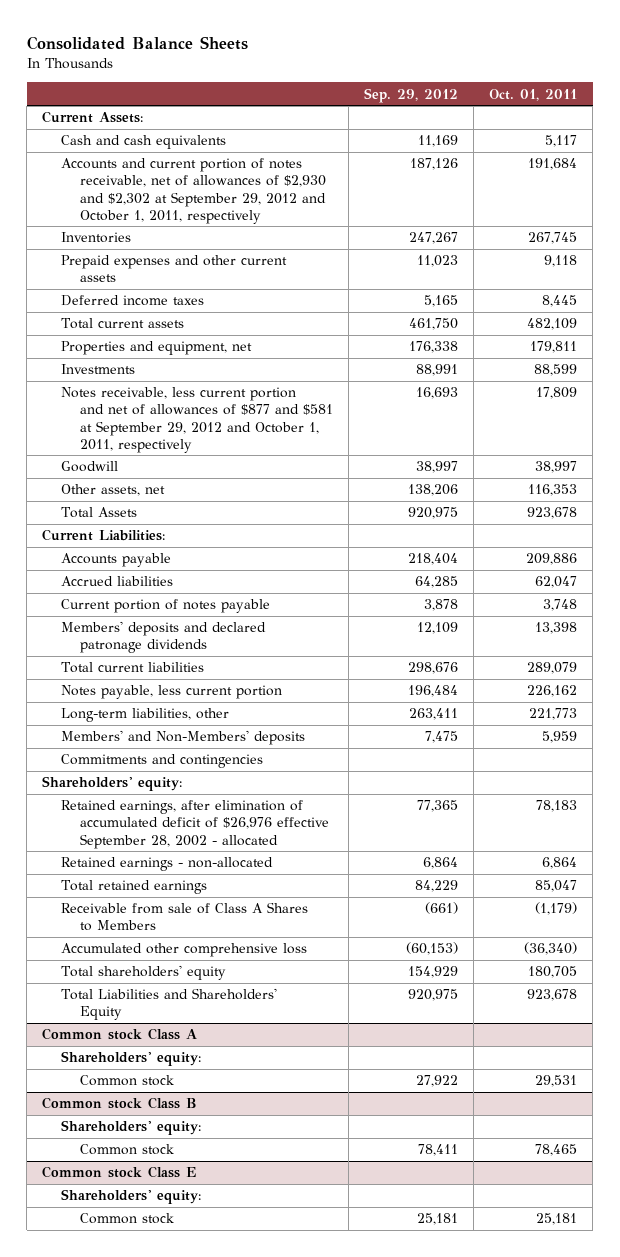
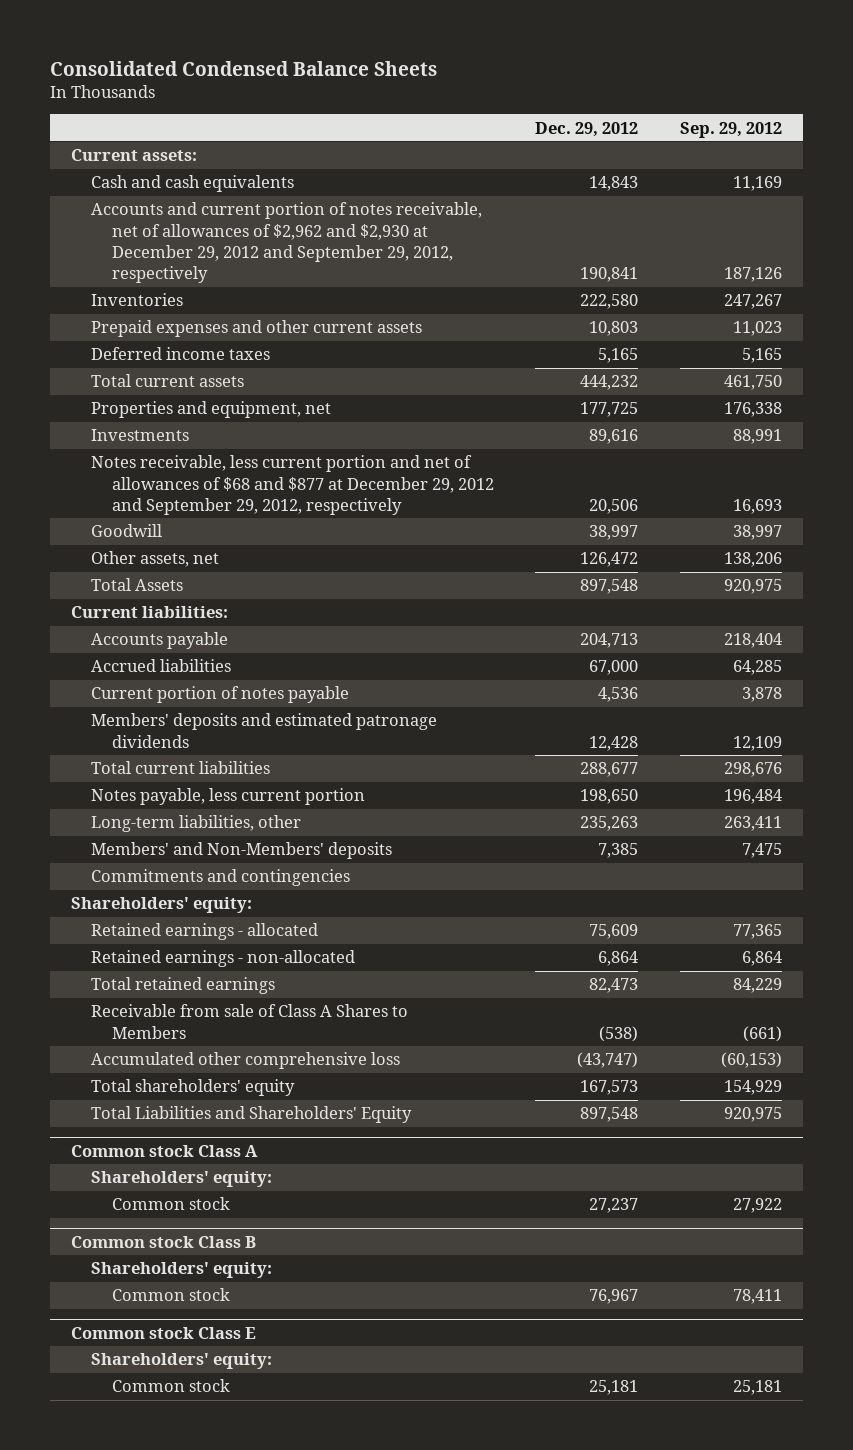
- Consolidated Balance Sheets
+ Consolidated Condensed Balance Sheets
- | Sep. 29, 2012 | Oct. 01, 2011
+ | Dec. 29, 2012 | Sep. 29, 2012
- Current Assets:
+ Current assets:
- Accounts and current portion of notes receivable, net of allowances of $2,930 and $2,302 at September 29, 2012 and October 1, 2011, respectively | 187,126 | 191,684
+ Accounts and current portion of notes receivable, net of allowances of $2,962 and $2,930 at December 29, 2012 and September 29, 2012, respectively | 190,841 | 187,126
- Notes receivable, less current portion and net of allowances of $877 and $581 at September 29, 2012 and October 1, 2011, respectively | 16,693 | 17,809
+ Notes receivable, less current portion and net of allowances of $68 and $877 at December 29, 2012 and September 29, 2012, respectively | 20,506 | 16,693
- Current Liabilities:
+ Current liabilities:
- Members' deposits and declared patronage dividends | 12,109 | 13,398
+ Members' deposits and estimated patronage dividends | 12,428 | 12,109
- Retained earnings, after elimination of accumulated deficit of $26,976 effective September 28, 2002 - allocated | 77,365 | 78,183
+ Retained earnings - allocated | 75,609 | 77,365

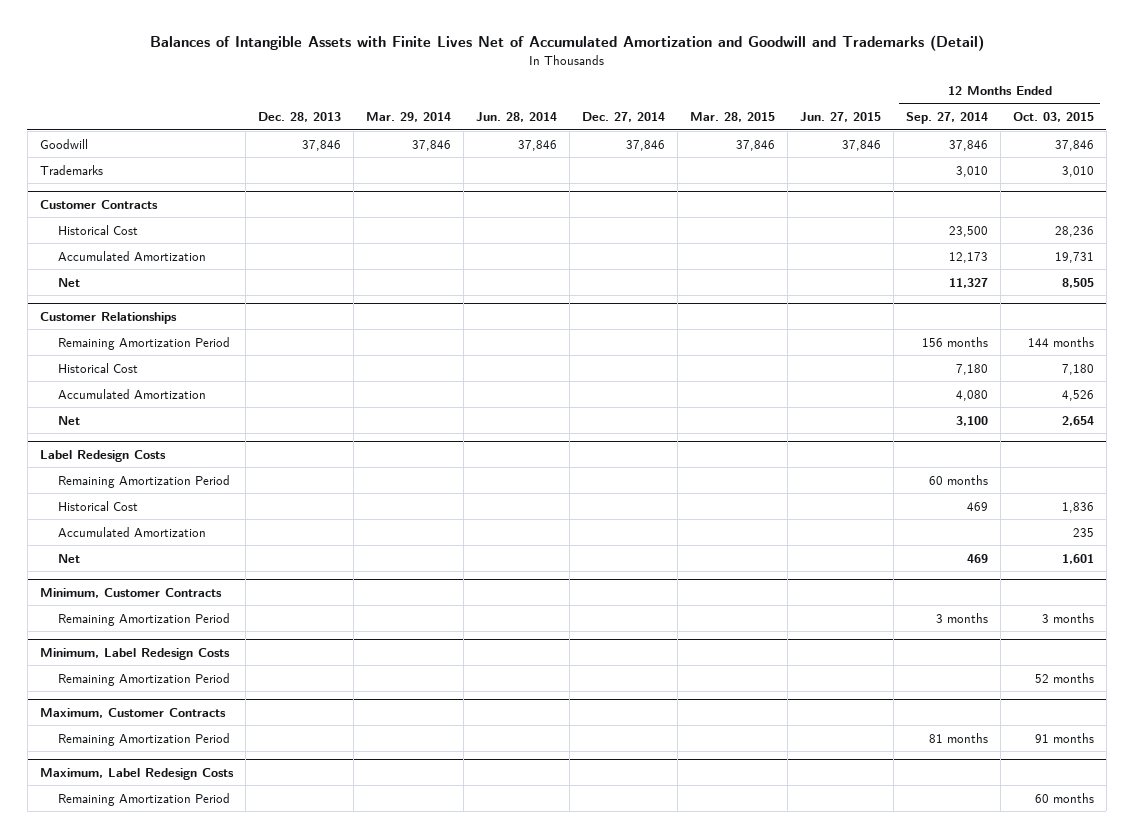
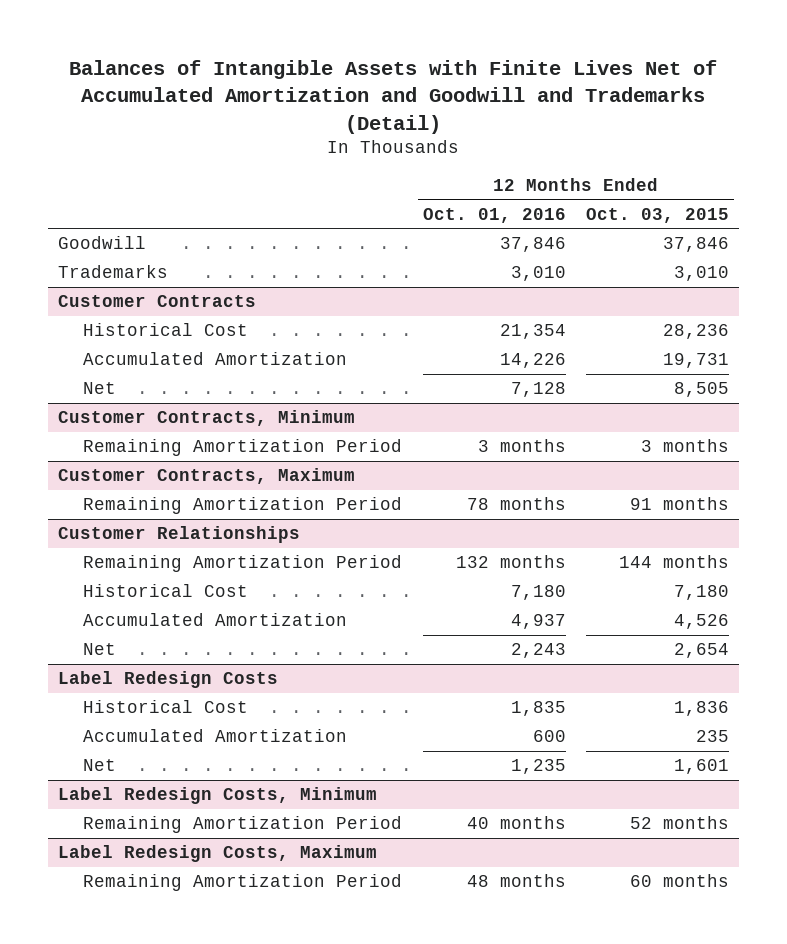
- | Dec. 28, 2013 | Mar. 29, 2014 | Jun. 28, 2014 | Dec. 27, 2014 | Mar. 28, 2015 | Jun. 27, 2015 | 12 Months Ended Sep. 27, 2014 | 12 Months Ended Oct. 03, 2015
+ | 12 Months Ended Oct. 01, 2016 | 12 Months Ended Oct. 03, 2015
+ Customer Contracts, Minimum
+ Remaining Amortization Period | 3 months | 3 months
+ Customer Contracts, Maximum
+ Remaining Amortization Period | 78 months | 91 months
@ Label Redesign Costs
- Remaining Amortization Period | | | | | | | 60 months |
- Minimum, Customer Contracts
- Remaining Amortization Period | | | | | | | 3 months | 3 months
- Minimum, Label Redesign Costs
+ Label Redesign Costs, Minimum
- Maximum, Customer Contracts
- Remaining Amortization Period | | | | | | | 81 months | 91 months
- Maximum, Label Redesign Costs
+ Label Redesign Costs, Maximum

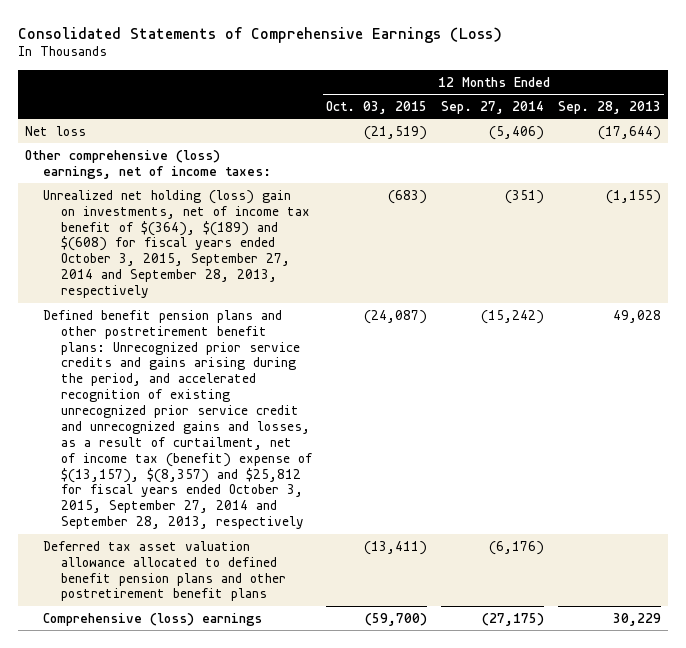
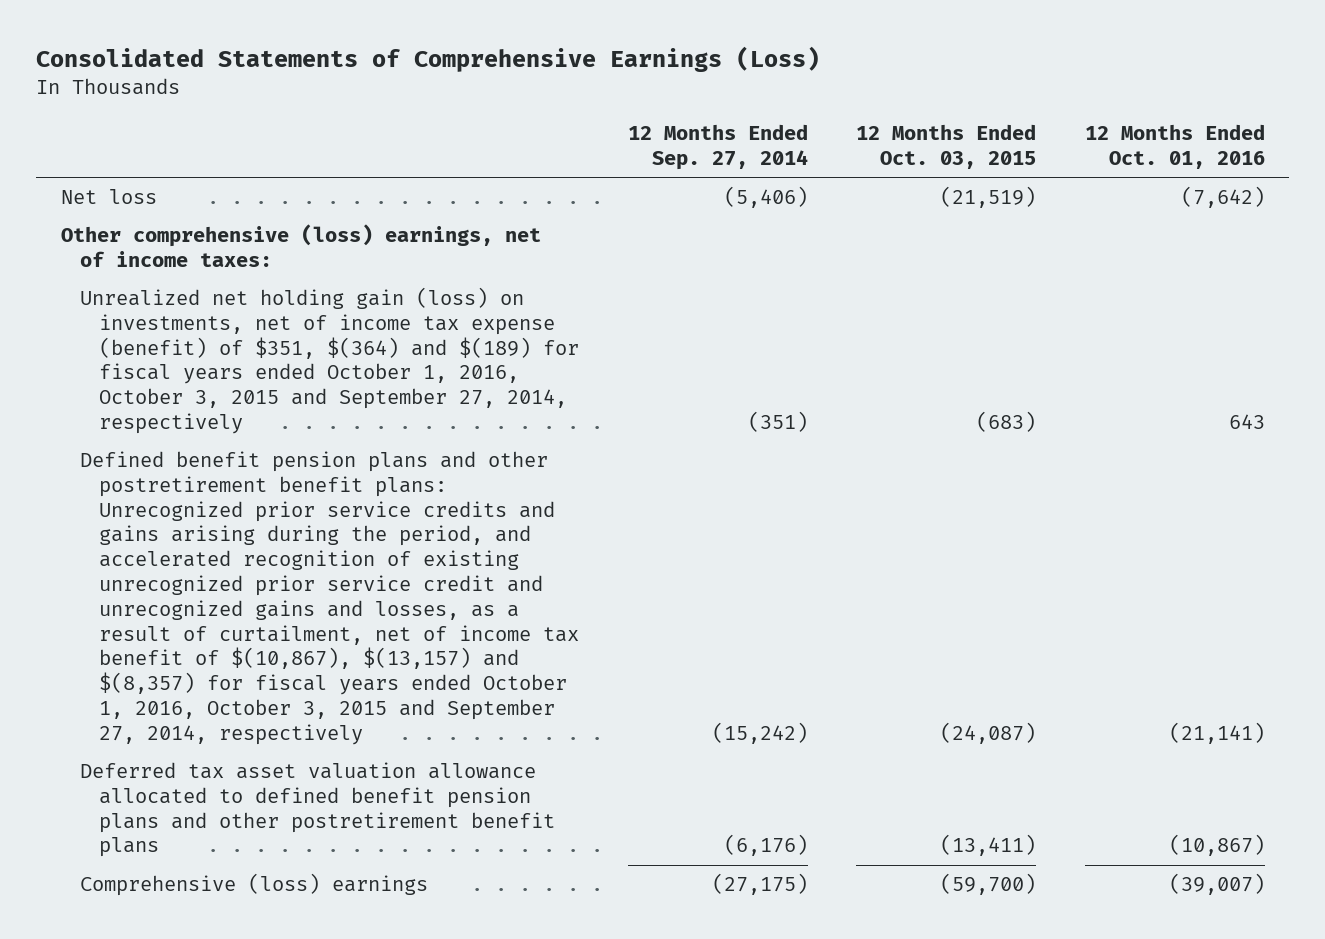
- | 12 Months Ended Oct. 03, 2015 | 12 Months Ended Sep. 27, 2014 | 12 Months Ended Sep. 28, 2013
+ | 12 Months Ended Sep. 27, 2014 | 12 Months Ended Oct. 03, 2015 | 12 Months Ended Oct. 01, 2016
- Unrealized net holding (loss) gain on investments, net of income tax benefit of $(364), $(189) and $(608) for fiscal years ended October 3, 2015, September 27, 2014 and September 28, 2013, respectively | (683) | (351) | (1,155)
- Defined benefit pension plans and other postretirement benefit plans: Unrecognized prior service credits and gains arising during the period, and accelerated recognition of existing unrecognized prior service credit and unrecognized gains and losses, as a result of curtailment, net of income tax (benefit) expense of $(13,157), $(8,357) and $25,812 for fiscal years ended October 3, 2015, September 27, 2014 and September 28, 2013, respectively | (24,087) | (15,242) | 49,028
+ Unrealized net holding gain (loss) on investments, net of income tax expense (benefit) of $351, $(364) and $(189) for fiscal years ended October 1, 2016, October 3, 2015 and September 27, 2014, respectively | (351) | (683) | 643
+ Defined benefit pension plans and other postretirement benefit plans: Unrecognized prior service credits and gains arising during the period, and accelerated recognition of existing unrecognized prior service credit and unrecognized gains and losses, as a result of curtailment, net of income tax benefit of $(10,867), $(13,157) and $(8,357) for fiscal years ended October 1, 2016, October 3, 2015 and September 27, 2014, respectively | (15,242) | (24,087) | (21,141)

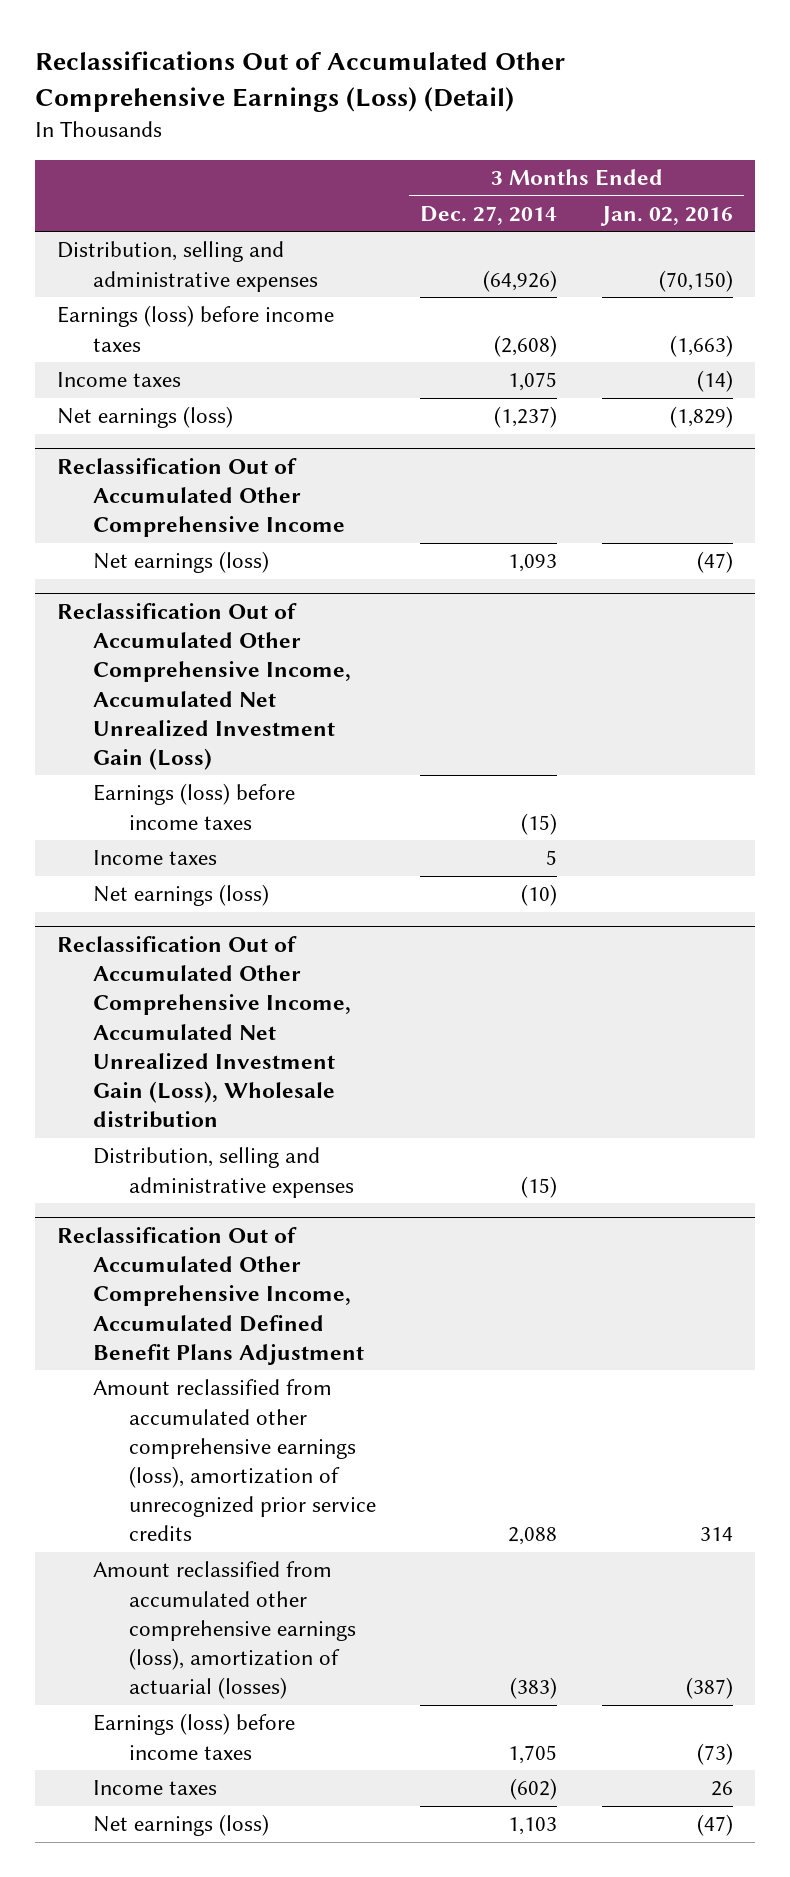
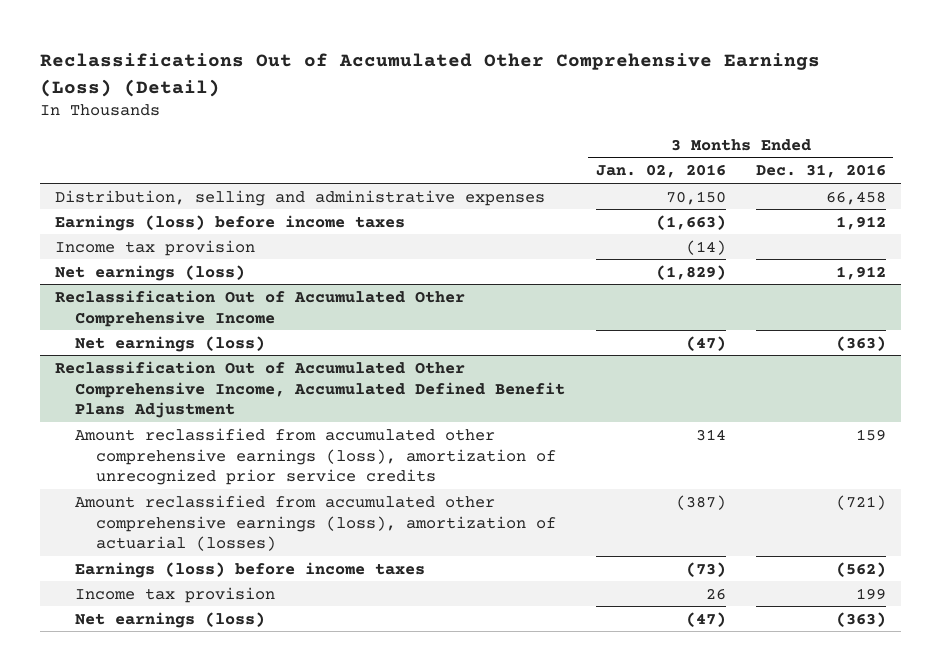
- | 3 Months Ended Dec. 27, 2014 | 3 Months Ended Jan. 02, 2016
+ | 3 Months Ended Jan. 02, 2016 | 3 Months Ended Dec. 31, 2016
- Distribution, selling and administrative expenses | (64,926) | (70,150)
+ Distribution, selling and administrative expenses | 70,150 | 66,458
- Income taxes | 1,075 | (14)
+ Income tax provision | (14) |
- Reclassification Out of Accumulated Other Comprehensive Income, Accumulated Net Unrealized Investment Gain (Loss)
- Earnings (loss) before income taxes | (15) |
- Income taxes | 5 |
- Net earnings (loss) | (10) |
- Reclassification Out of Accumulated Other Comprehensive Income, Accumulated Net Unrealized Investment Gain (Loss), Wholesale distribution
- Distribution, selling and administrative expenses | (15) |
@ Reclassification Out of Accumulated Other Comprehensive Income, Accumulated Defined Benefit Plans Adjustment
- Income taxes | (602) | 26
+ Income tax provision | 26 | 199

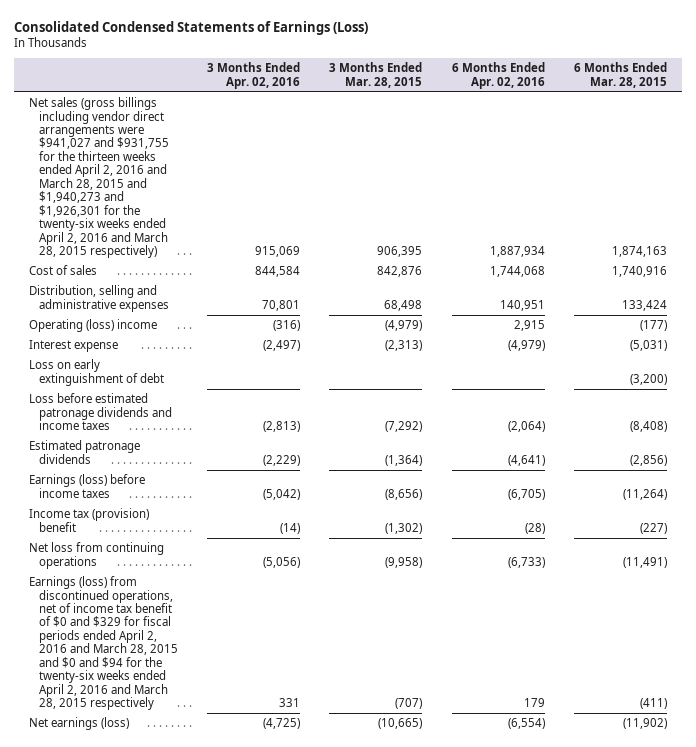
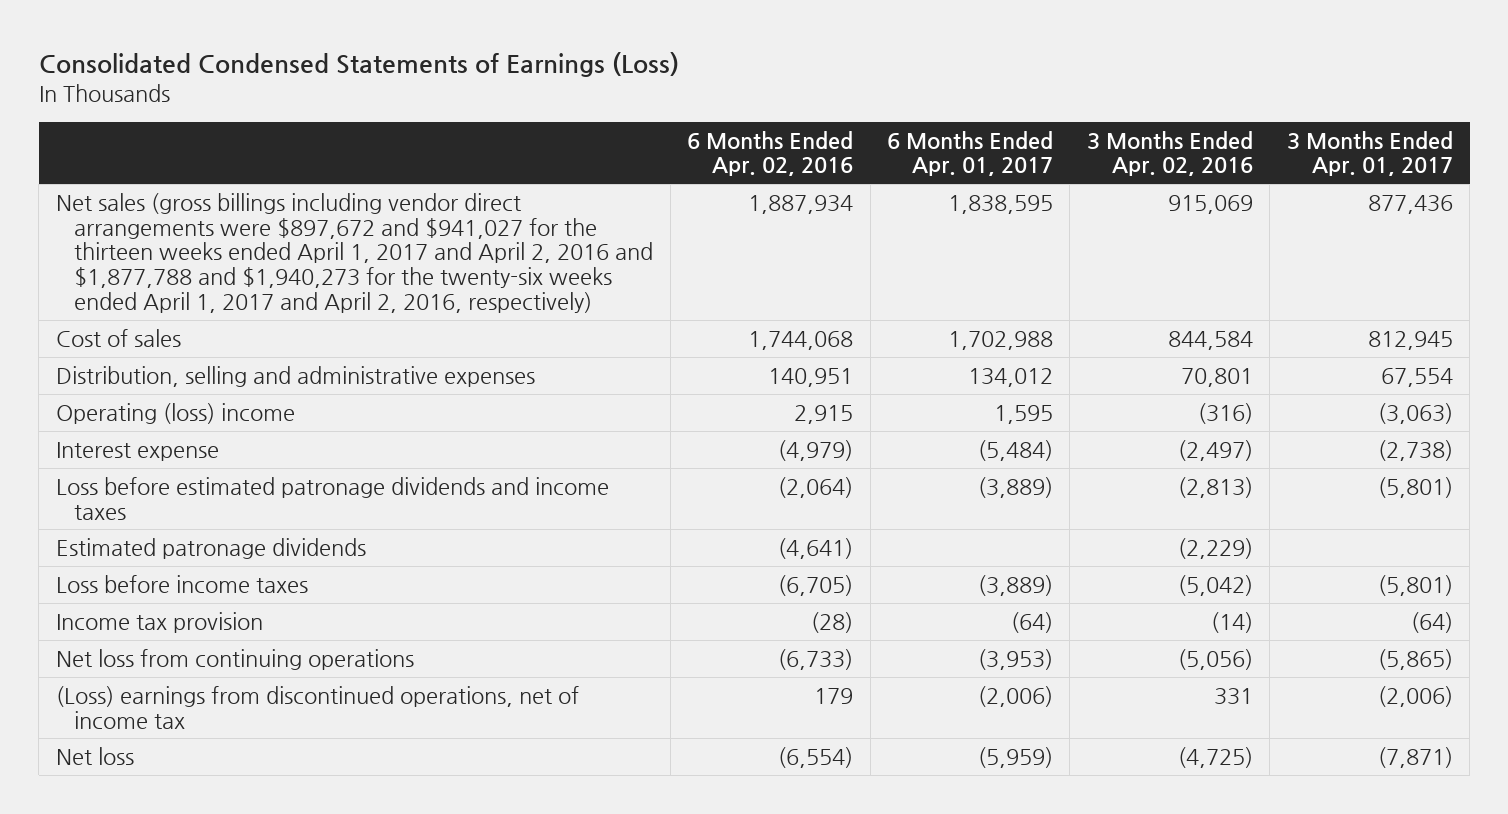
- | 3 Months Ended Apr. 02, 2016 | 3 Months Ended Mar. 28, 2015 | 6 Months Ended Apr. 02, 2016 | 6 Months Ended Mar. 28, 2015
+ | 6 Months Ended Apr. 02, 2016 | 6 Months Ended Apr. 01, 2017 | 3 Months Ended Apr. 02, 2016 | 3 Months Ended Apr. 01, 2017
- Net sales (gross billings including vendor direct arrangements were $941,027 and $931,755 for the thirteen weeks ended April 2, 2016 and March 28, 2015 and $1,940,273 and $1,926,301 for the twenty-six weeks ended April 2, 2016 and March 28, 2015 respectively) | 915,069 | 906,395 | 1,887,934 | 1,874,163
+ Net sales (gross billings including vendor direct arrangements were $897,672 and $941,027 for the thirteen weeks ended April 1, 2017 and April 2, 2016 and $1,877,788 and $1,940,273 for the twenty-six weeks ended April 1, 2017 and April 2, 2016, respectively) | 1,887,934 | 1,838,595 | 915,069 | 877,436
- Loss on early extinguishment of debt | | | | (3,200)
- Earnings (loss) before income taxes | (5,042) | (8,656) | (6,705) | (11,264)
- Income tax (provision) benefit | (14) | (1,302) | (28) | (227)
+ Loss before income taxes | (6,705) | (3,889) | (5,042) | (5,801)
+ Income tax provision | (28) | (64) | (14) | (64)
- Earnings (loss) from discontinued operations, net of income tax benefit of $0 and $329 for fiscal periods ended April 2, 2016 and March 28, 2015 and $0 and $94 for the twenty-six weeks ended April 2, 2016 and March 28, 2015 respectively | 331 | (707) | 179 | (411)
- Net earnings (loss) | (4,725) | (10,665) | (6,554) | (11,902)
+ (Loss) earnings from discontinued operations, net of income tax | 179 | (2,006) | 331 | (2,006)
+ Net loss | (6,554) | (5,959) | (4,725) | (7,871)

